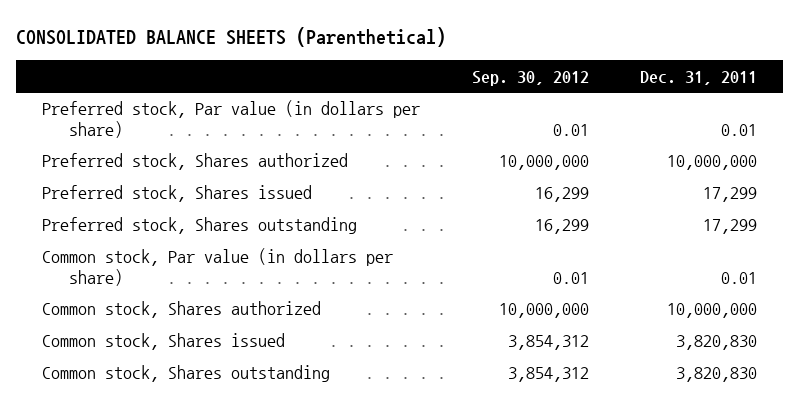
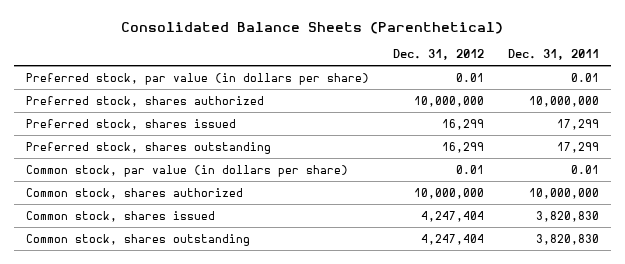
- CONSOLIDATED BALANCE SHEETS (Parenthetical)
+ Consolidated Balance Sheets (Parenthetical)
- | Sep. 30, 2012 | Dec. 31, 2011
+ | Dec. 31, 2012 | Dec. 31, 2011
- Preferred stock, Par value (in dollars per share) | 0.01 | 0.01
- Preferred stock, Shares authorized | 10,000,000 | 10,000,000
- Preferred stock, Shares issued | 16,299 | 17,299
- Preferred stock, Shares outstanding | 16,299 | 17,299
- Common stock, Par value (in dollars per share) | 0.01 | 0.01
- Common stock, Shares authorized | 10,000,000 | 10,000,000
- Common stock, Shares issued | 3,854,312 | 3,820,830
- Common stock, Shares outstanding | 3,854,312 | 3,820,830
+ Preferred stock, par value (in dollars per share) | 0.01 | 0.01
+ Preferred stock, shares authorized | 10,000,000 | 10,000,000
+ Preferred stock, shares issued | 16,299 | 17,299
+ Preferred stock, shares outstanding | 16,299 | 17,299
+ Common stock, par value (in dollars per share) | 0.01 | 0.01
+ Common stock, shares authorized | 10,000,000 | 10,000,000
+ Common stock, shares issued | 4,247,404 | 3,820,830
+ Common stock, shares outstanding | 4,247,404 | 3,820,830

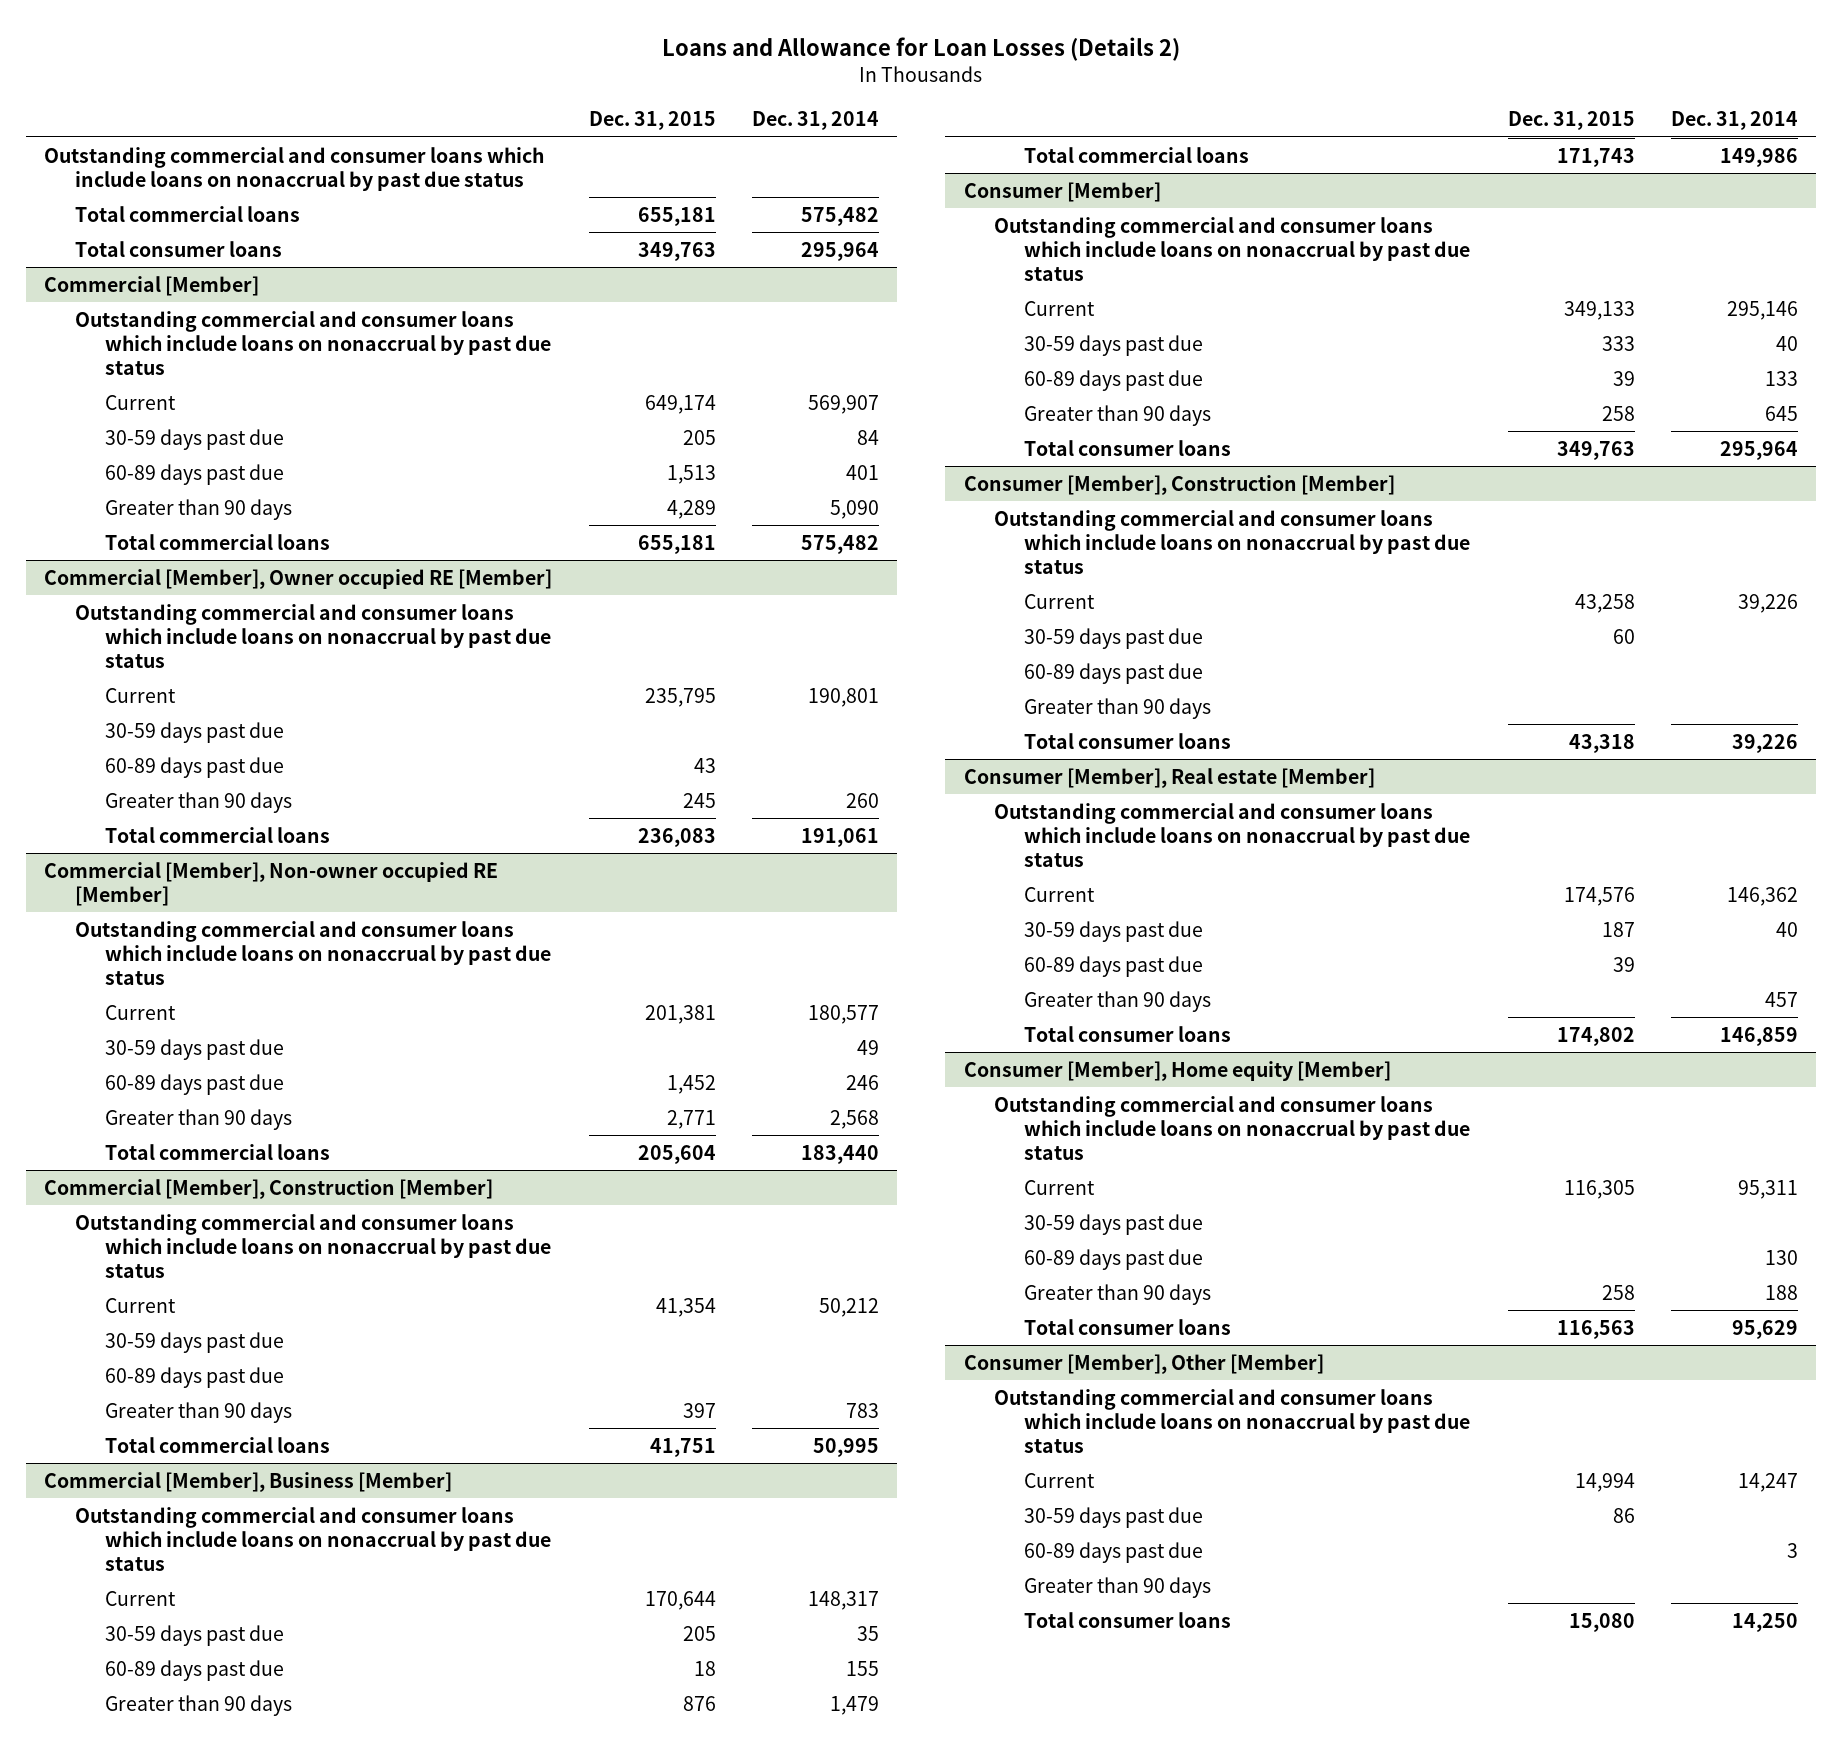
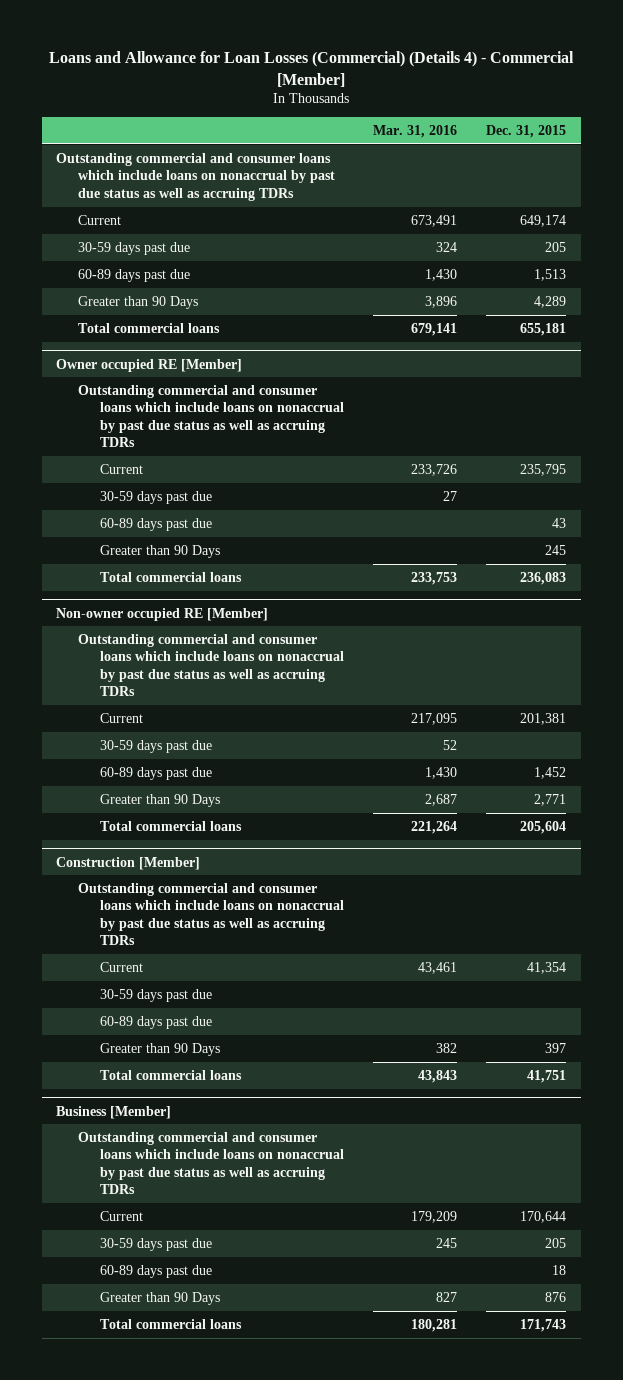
- Loans and Allowance for Loan Losses (Details 2)
+ Loans and Allowance for Loan Losses (Commercial) (Details 4) - Commercial [Member]
- | Dec. 31, 2015 | Dec. 31, 2014
+ | Mar. 31, 2016 | Dec. 31, 2015
- Outstanding commercial and consumer loans which include loans on nonaccrual by past due status
- Total commercial loans | 655,181 | 575,482
- Total consumer loans | 349,763 | 295,964
- Commercial [Member]
- Outstanding commercial and consumer loans which include loans on nonaccrual by past due status
+ Outstanding commercial and consumer loans which include loans on nonaccrual by past due status as well as accruing TDRs
- Greater than 90 days | 4,289 | 5,090
+ Greater than 90 Days | 3,896 | 4,289
- Commercial [Member], Owner occupied RE [Member]
- Outstanding commercial and consumer loans which include loans on nonaccrual by past due status
+ Owner occupied RE [Member]
+ Outstanding commercial and consumer loans which include loans on nonaccrual by past due status as well as accruing TDRs
- Greater than 90 days | 245 | 260
+ Greater than 90 Days | | 245
- Commercial [Member], Non-owner occupied RE [Member]
- Outstanding commercial and consumer loans which include loans on nonaccrual by past due status
+ Non-owner occupied RE [Member]
+ Outstanding commercial and consumer loans which include loans on nonaccrual by past due status as well as accruing TDRs
- Greater than 90 days | 2,771 | 2,568
+ Greater than 90 Days | 2,687 | 2,771
- Commercial [Member], Construction [Member]
- Outstanding commercial and consumer loans which include loans on nonaccrual by past due status
+ Construction [Member]
+ Outstanding commercial and consumer loans which include loans on nonaccrual by past due status as well as accruing TDRs
- Greater than 90 days | 397 | 783
+ Greater than 90 Days | 382 | 397
- Commercial [Member], Business [Member]
- Outstanding commercial and consumer loans which include loans on nonaccrual by past due status
+ Business [Member]
+ Outstanding commercial and consumer loans which include loans on nonaccrual by past due status as well as accruing TDRs
- Greater than 90 days | 876 | 1,479
+ Greater than 90 Days | 827 | 876
- Consumer [Member]
- Outstanding commercial and consumer loans which include loans on nonaccrual by past due status
- Current | 349,133 | 295,146
- 30-59 days past due | 333 | 40
- 60-89 days past due | 39 | 133
- Greater than 90 days | 258 | 645
- Total consumer loans | 349,763 | 295,964
- Consumer [Member], Construction [Member]
- Outstanding commercial and consumer loans which include loans on nonaccrual by past due status
- Current | 43,258 | 39,226
- 30-59 days past due | 60 |
- 60-89 days past due
- Greater than 90 days
- Total consumer loans | 43,318 | 39,226
- Consumer [Member], Real estate [Member]
- Outstanding commercial and consumer loans which include loans on nonaccrual by past due status
- Current | 174,576 | 146,362
- 30-59 days past due | 187 | 40
- 60-89 days past due | 39 |
- Greater than 90 days | | 457
- Total consumer loans | 174,802 | 146,859
- Consumer [Member], Home equity [Member]
- Outstanding commercial and consumer loans which include loans on nonaccrual by past due status
- Current | 116,305 | 95,311
- 30-59 days past due
- 60-89 days past due | | 130
- Greater than 90 days | 258 | 188
- Total consumer loans | 116,563 | 95,629
- Consumer [Member], Other [Member]
- Outstanding commercial and consumer loans which include loans on nonaccrual by past due status
- Current | 14,994 | 14,247
- 30-59 days past due | 86 |
- 60-89 days past due | | 3
- Greater than 90 days
- Total consumer loans | 15,080 | 14,250

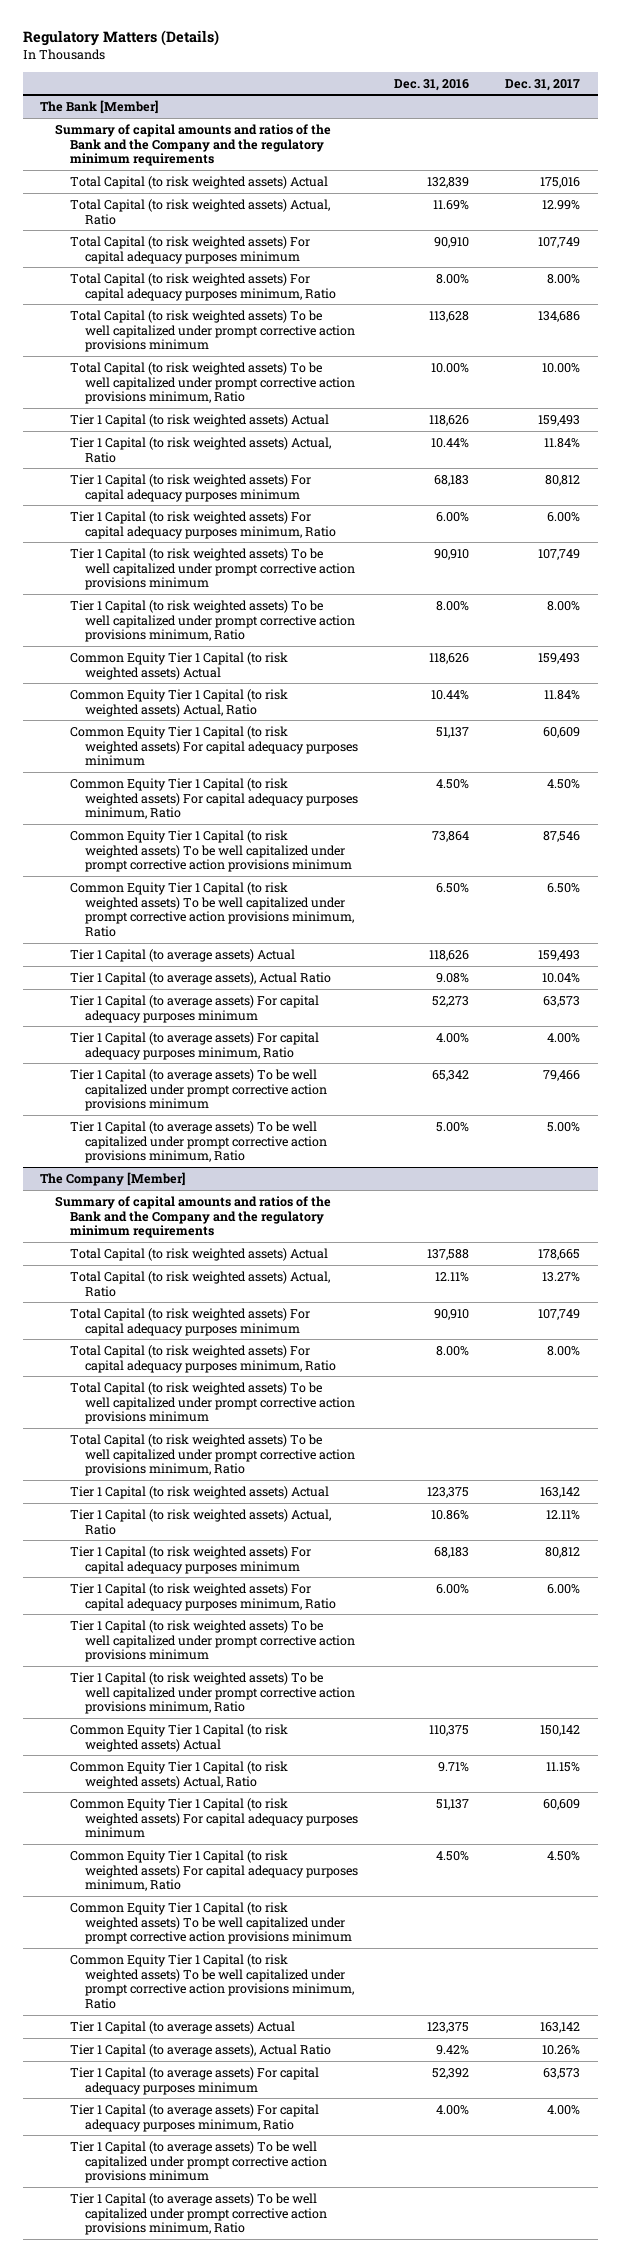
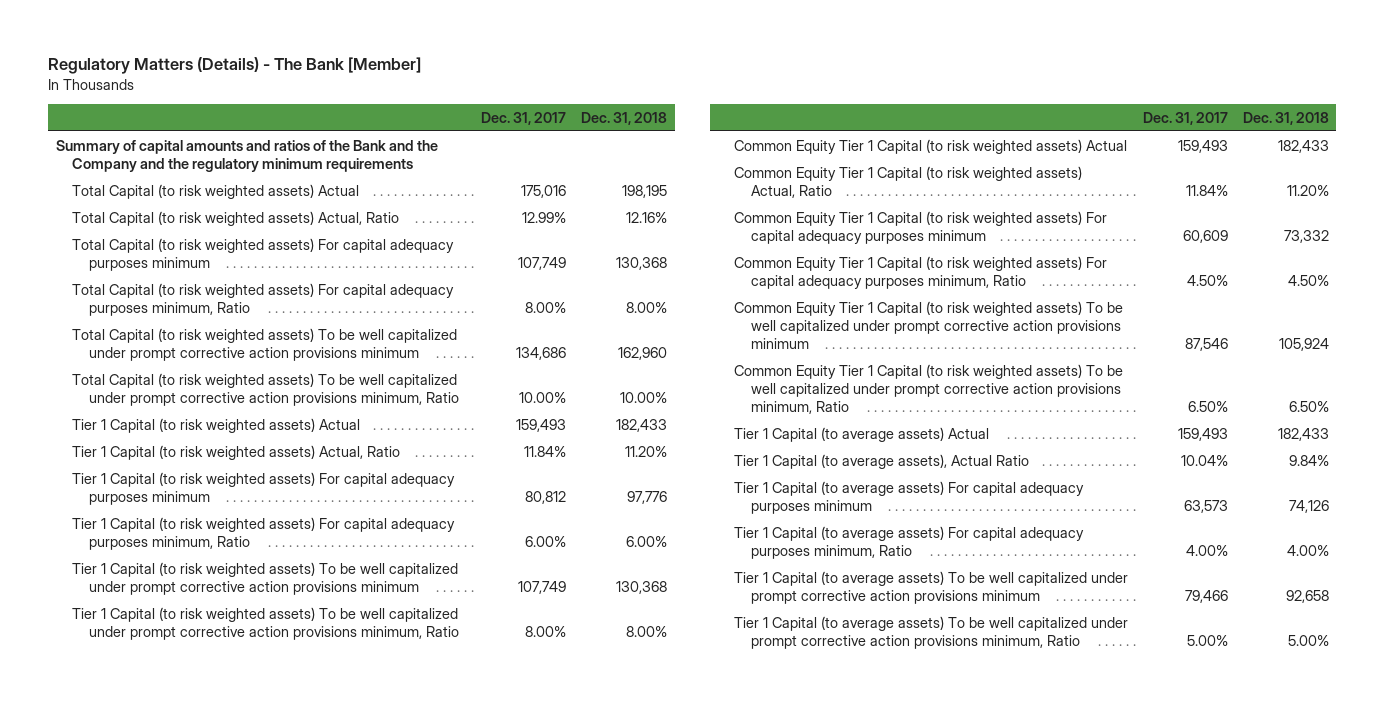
- Regulatory Matters (Details)
+ Regulatory Matters (Details) - The Bank [Member]
- | Dec. 31, 2016 | Dec. 31, 2017
+ | Dec. 31, 2017 | Dec. 31, 2018
- The Bank [Member]
- The Company [Member]
- Summary of capital amounts and ratios of the Bank and the Company and the regulatory minimum requirements
- Total Capital (to risk weighted assets) Actual | 137,588 | 178,665
- Total Capital (to risk weighted assets) Actual, Ratio | 12.11% | 13.27%
- Total Capital (to risk weighted assets) For capital adequacy purposes minimum | 90,910 | 107,749
- Total Capital (to risk weighted assets) For capital adequacy purposes minimum, Ratio | 8.00% | 8.00%
- Total Capital (to risk weighted assets) To be well capitalized under prompt corrective action provisions minimum
- Total Capital (to risk weighted assets) To be well capitalized under prompt corrective action provisions minimum, Ratio
- Tier 1 Capital (to risk weighted assets) Actual | 123,375 | 163,142
- Tier 1 Capital (to risk weighted assets) Actual, Ratio | 10.86% | 12.11%
- Tier 1 Capital (to risk weighted assets) For capital adequacy purposes minimum | 68,183 | 80,812
- Tier 1 Capital (to risk weighted assets) For capital adequacy purposes minimum, Ratio | 6.00% | 6.00%
- Tier 1 Capital (to risk weighted assets) To be well capitalized under prompt corrective action provisions minimum
- Tier 1 Capital (to risk weighted assets) To be well capitalized under prompt corrective action provisions minimum, Ratio
- Common Equity Tier 1 Capital (to risk weighted assets) Actual | 110,375 | 150,142
- Common Equity Tier 1 Capital (to risk weighted assets) Actual, Ratio | 9.71% | 11.15%
- Common Equity Tier 1 Capital (to risk weighted assets) For capital adequacy purposes minimum | 51,137 | 60,609
- Common Equity Tier 1 Capital (to risk weighted assets) For capital adequacy purposes minimum, Ratio | 4.50% | 4.50%
- Common Equity Tier 1 Capital (to risk weighted assets) To be well capitalized under prompt corrective action provisions minimum
- Common Equity Tier 1 Capital (to risk weighted assets) To be well capitalized under prompt corrective action provisions minimum, Ratio
- Tier 1 Capital (to average assets) Actual | 123,375 | 163,142
- Tier 1 Capital (to average assets), Actual Ratio | 9.42% | 10.26%
- Tier 1 Capital (to average assets) For capital adequacy purposes minimum | 52,392 | 63,573
- Tier 1 Capital (to average assets) For capital adequacy purposes minimum, Ratio | 4.00% | 4.00%
- Tier 1 Capital (to average assets) To be well capitalized under prompt corrective action provisions minimum
- Tier 1 Capital (to average assets) To be well capitalized under prompt corrective action provisions minimum, Ratio

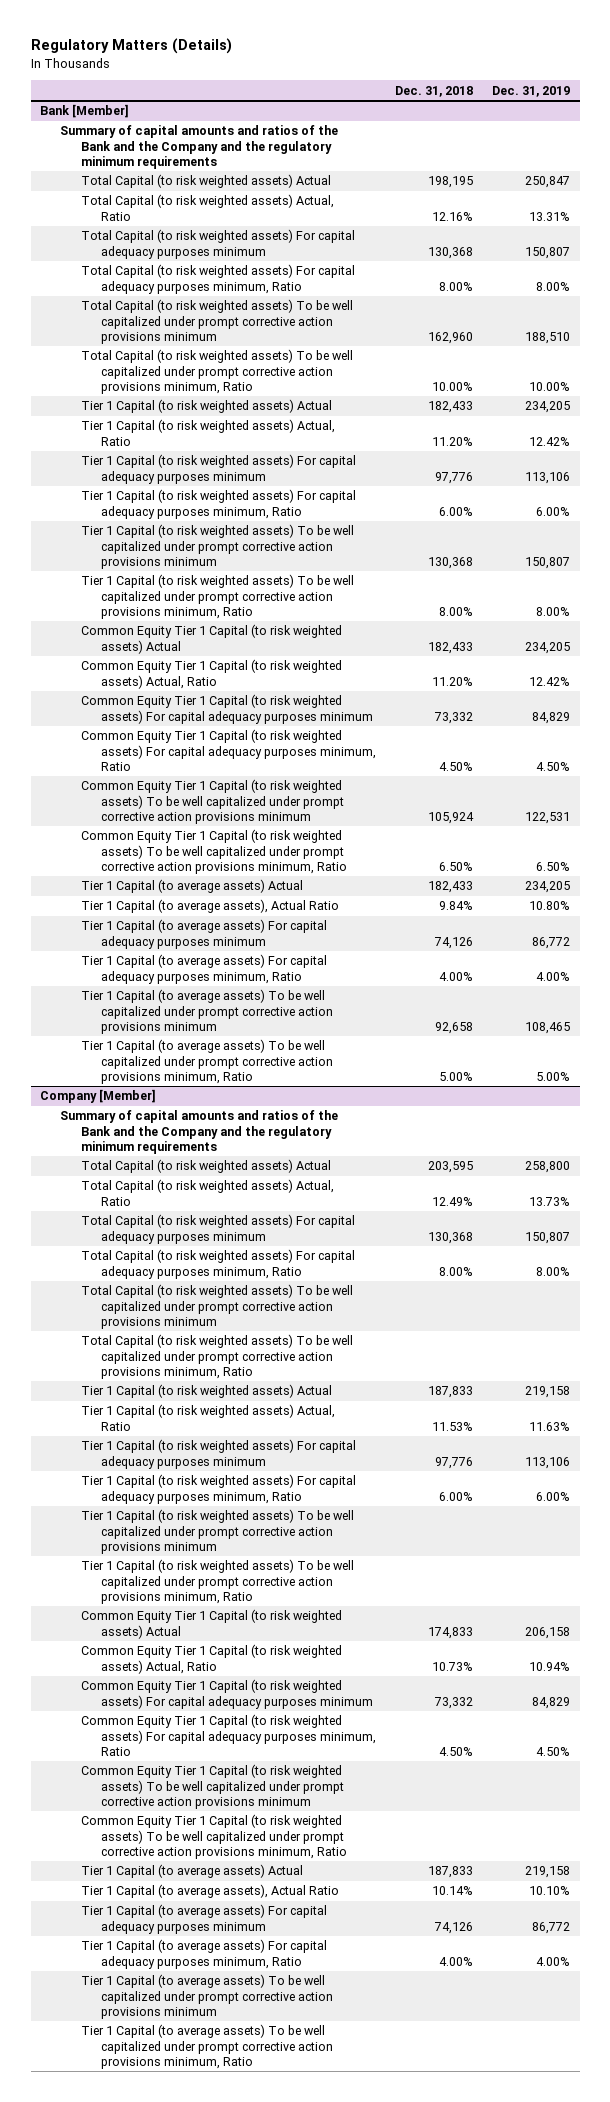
- Regulatory Matters (Details) - The Bank [Member]
+ Regulatory Matters (Details)
- | Dec. 31, 2017 | Dec. 31, 2018
+ | Dec. 31, 2018 | Dec. 31, 2019
+ Bank [Member]
+ Company [Member]
+ Summary of capital amounts and ratios of the Bank and the Company and the regulatory minimum requirements
+ Total Capital (to risk weighted assets) Actual | 203,595 | 258,800
+ Total Capital (to risk weighted assets) Actual, Ratio | 12.49% | 13.73%
+ Total Capital (to risk weighted assets) For capital adequacy purposes minimum | 130,368 | 150,807
+ Total Capital (to risk weighted assets) For capital adequacy purposes minimum, Ratio | 8.00% | 8.00%
+ Total Capital (to risk weighted assets) To be well capitalized under prompt corrective action provisions minimum
+ Total Capital (to risk weighted assets) To be well capitalized under prompt corrective action provisions minimum, Ratio
+ Tier 1 Capital (to risk weighted assets) Actual | 187,833 | 219,158
+ Tier 1 Capital (to risk weighted assets) Actual, Ratio | 11.53% | 11.63%
+ Tier 1 Capital (to risk weighted assets) For capital adequacy purposes minimum | 97,776 | 113,106
+ Tier 1 Capital (to risk weighted assets) For capital adequacy purposes minimum, Ratio | 6.00% | 6.00%
+ Tier 1 Capital (to risk weighted assets) To be well capitalized under prompt corrective action provisions minimum
+ Tier 1 Capital (to risk weighted assets) To be well capitalized under prompt corrective action provisions minimum, Ratio
+ Common Equity Tier 1 Capital (to risk weighted assets) Actual | 174,833 | 206,158
+ Common Equity Tier 1 Capital (to risk weighted assets) Actual, Ratio | 10.73% | 10.94%
+ Common Equity Tier 1 Capital (to risk weighted assets) For capital adequacy purposes minimum | 73,332 | 84,829
+ Common Equity Tier 1 Capital (to risk weighted assets) For capital adequacy purposes minimum, Ratio | 4.50% | 4.50%
+ Common Equity Tier 1 Capital (to risk weighted assets) To be well capitalized under prompt corrective action provisions minimum
+ Common Equity Tier 1 Capital (to risk weighted assets) To be well capitalized under prompt corrective action provisions minimum, Ratio
+ Tier 1 Capital (to average assets) Actual | 187,833 | 219,158
+ Tier 1 Capital (to average assets), Actual Ratio | 10.14% | 10.10%
+ Tier 1 Capital (to average assets) For capital adequacy purposes minimum | 74,126 | 86,772
+ Tier 1 Capital (to average assets) For capital adequacy purposes minimum, Ratio | 4.00% | 4.00%
+ Tier 1 Capital (to average assets) To be well capitalized under prompt corrective action provisions minimum
+ Tier 1 Capital (to average assets) To be well capitalized under prompt corrective action provisions minimum, Ratio

